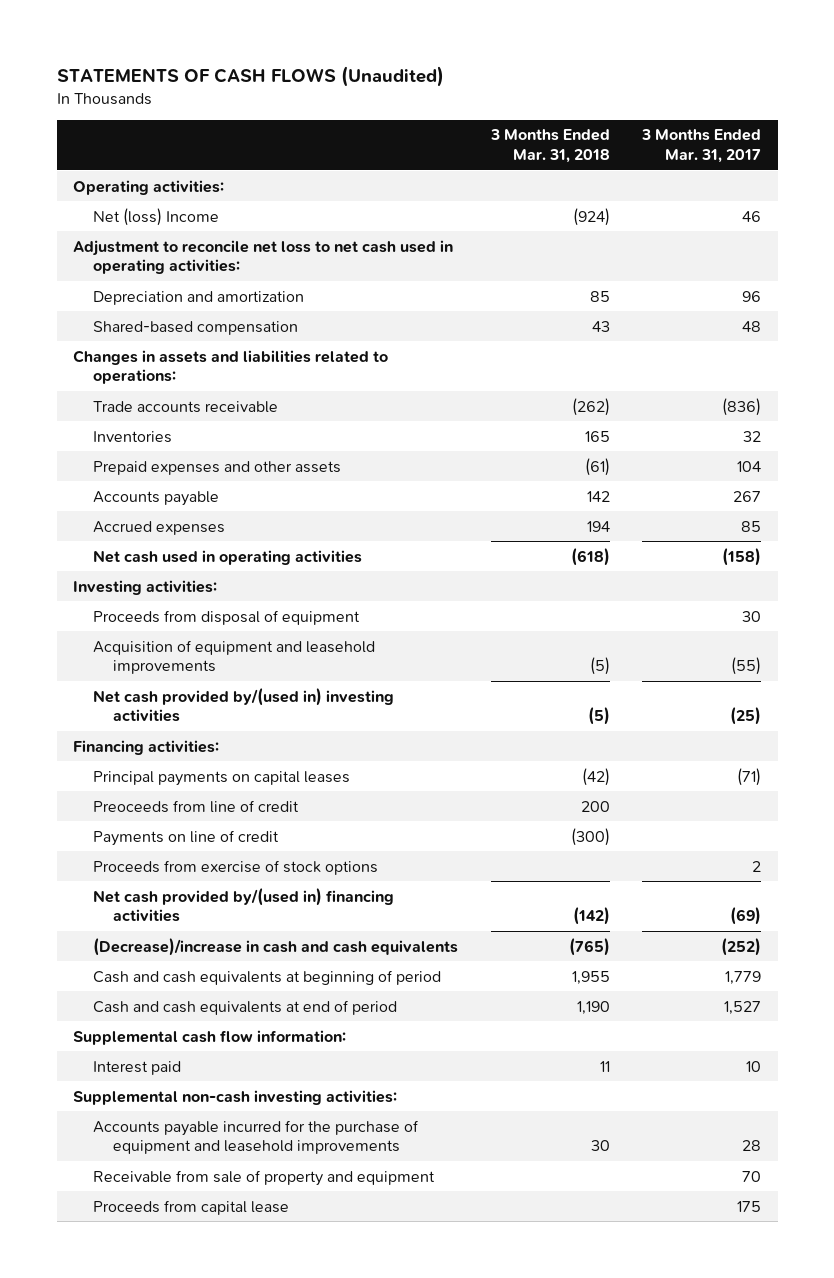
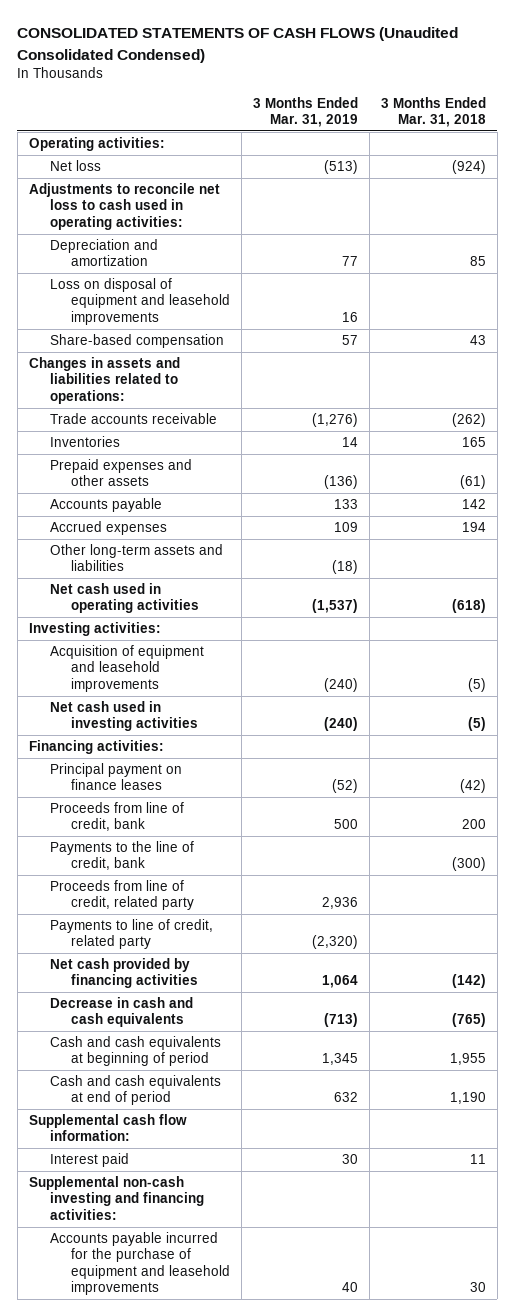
- STATEMENTS OF CASH FLOWS (Unaudited)
+ CONSOLIDATED STATEMENTS OF CASH FLOWS (Unaudited Consolidated Condensed)
- | 3 Months Ended Mar. 31, 2018 | 3 Months Ended Mar. 31, 2017
+ | 3 Months Ended Mar. 31, 2019 | 3 Months Ended Mar. 31, 2018
- Net (loss) Income | (924) | 46
- Adjustment to reconcile net loss to net cash used in operating activities:
+ Net loss | (513) | (924)
+ Adjustments to reconcile net loss to cash used in operating activities:
- Shared-based compensation | 43 | 48
+ Loss on disposal of equipment and leasehold improvements | 16 |
+ Share-based compensation | 57 | 43
+ Other long-term assets and liabilities | (18) |
- Proceeds from disposal of equipment | | 30
- Net cash provided by/(used in) investing activities | (5) | (25)
+ Net cash used in investing activities | (240) | (5)
- Principal payments on capital leases | (42) | (71)
- Preoceeds from line of credit | 200 |
- Payments on line of credit | (300) |
- Proceeds from exercise of stock options | | 2
- Net cash provided by/(used in) financing activities | (142) | (69)
- (Decrease)/increase in cash and cash equivalents | (765) | (252)
+ Principal payment on finance leases | (52) | (42)
+ Proceeds from line of credit, bank | 500 | 200
+ Payments to the line of credit, bank | | (300)
+ Proceeds from line of credit, related party | 2,936 |
+ Payments to line of credit, related party | (2,320) |
+ Net cash provided by financing activities | 1,064 | (142)
+ Decrease in cash and cash equivalents | (713) | (765)
- Supplemental non-cash investing activities:
+ Supplemental non-cash investing and financing activities:
- Receivable from sale of property and equipment | | 70
- Proceeds from capital lease | | 175

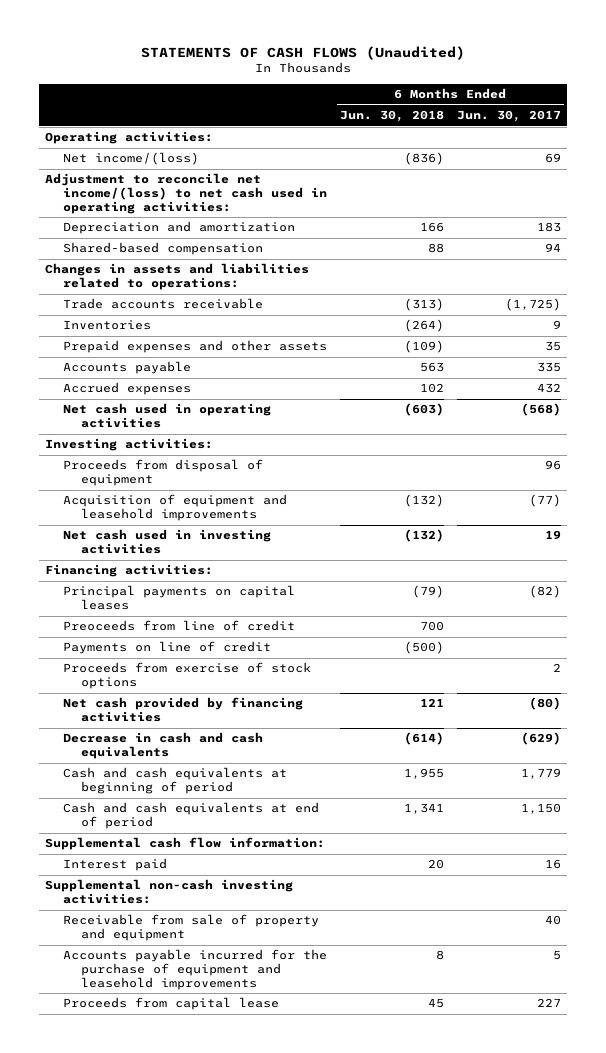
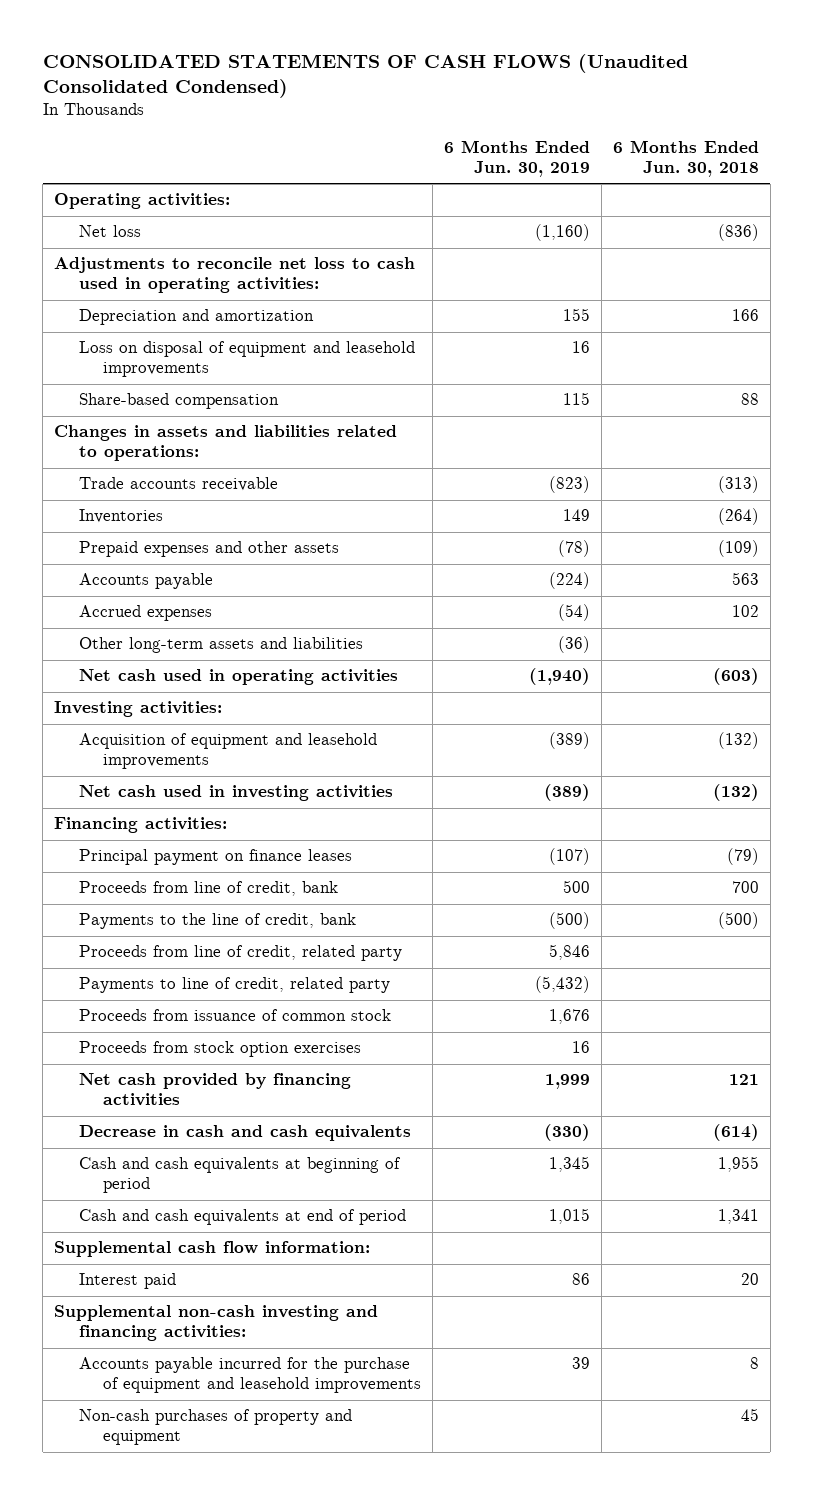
- STATEMENTS OF CASH FLOWS (Unaudited)
+ CONSOLIDATED STATEMENTS OF CASH FLOWS (Unaudited Consolidated Condensed)
- | 6 Months Ended Jun. 30, 2018 | 6 Months Ended Jun. 30, 2017
+ | 6 Months Ended Jun. 30, 2019 | 6 Months Ended Jun. 30, 2018
- Net income/(loss) | (836) | 69
- Adjustment to reconcile net income/(loss) to net cash used in operating activities:
+ Net loss | (1,160) | (836)
+ Adjustments to reconcile net loss to cash used in operating activities:
- Shared-based compensation | 88 | 94
+ Loss on disposal of equipment and leasehold improvements | 16 |
+ Share-based compensation | 115 | 88
+ Other long-term assets and liabilities | (36) |
- Proceeds from disposal of equipment | | 96
- Principal payments on capital leases | (79) | (82)
- Preoceeds from line of credit | 700 |
- Payments on line of credit | (500) |
- Proceeds from exercise of stock options | | 2
+ Principal payment on finance leases | (107) | (79)
+ Proceeds from line of credit, bank | 500 | 700
+ Payments to the line of credit, bank | (500) | (500)
+ Proceeds from line of credit, related party | 5,846 |
+ Payments to line of credit, related party | (5,432) |
+ Proceeds from issuance of common stock | 1,676 |
+ Proceeds from stock option exercises | 16 |
- Supplemental non-cash investing activities:
- Receivable from sale of property and equipment | | 40
+ Supplemental non-cash investing and financing activities:
- Proceeds from capital lease | 45 | 227
+ Non-cash purchases of property and equipment | | 45

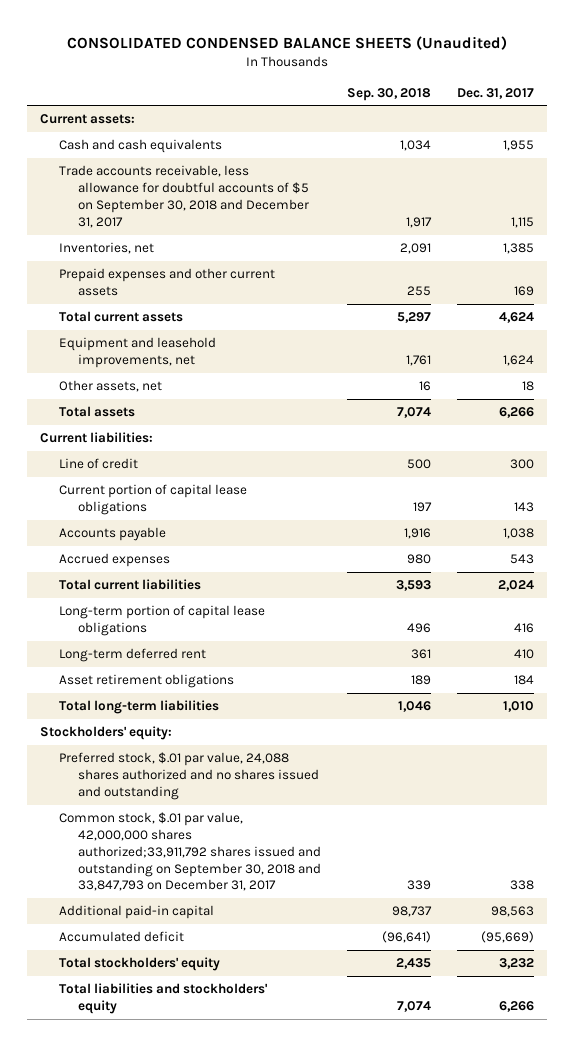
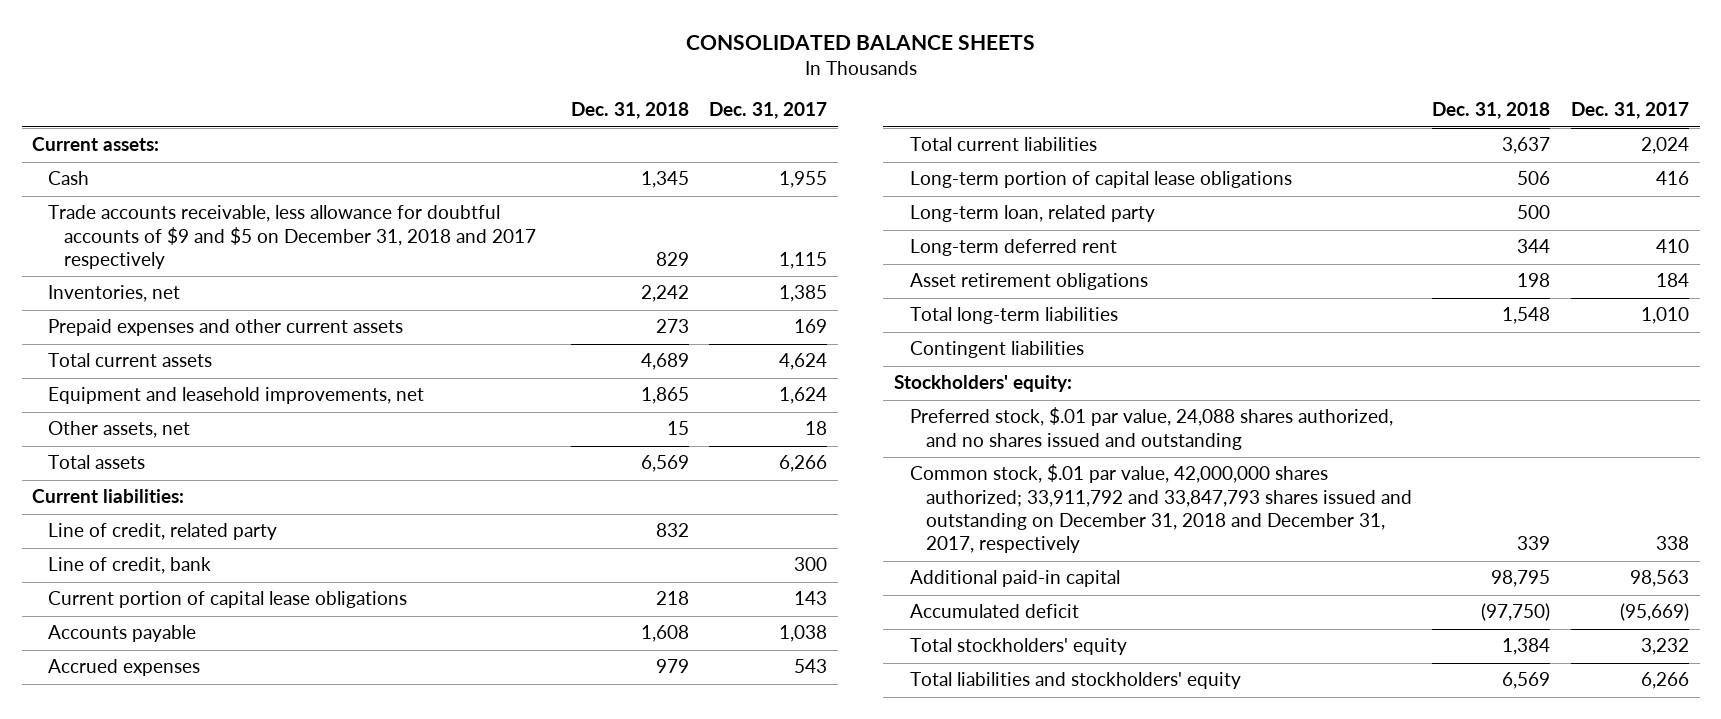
- CONSOLIDATED CONDENSED BALANCE SHEETS (Unaudited)
+ CONSOLIDATED BALANCE SHEETS
- | Sep. 30, 2018 | Dec. 31, 2017
+ | Dec. 31, 2018 | Dec. 31, 2017
- Cash and cash equivalents | 1,034 | 1,955
- Trade accounts receivable, less allowance for doubtful accounts of $5 on September 30, 2018 and December 31, 2017 | 1,917 | 1,115
+ Cash | 1,345 | 1,955
+ Trade accounts receivable, less allowance for doubtful accounts of $9 and $5 on December 31, 2018 and 2017 respectively | 829 | 1,115
- Line of credit | 500 | 300
+ Line of credit, related party | 832 |
+ Line of credit, bank | | 300
+ Long-term loan, related party | 500 |
+ Contingent liabilities
- Preferred stock, $.01 par value, 24,088 shares authorized and no shares issued and outstanding
- Common stock, $.01 par value, 42,000,000 shares authorized;33,911,792 shares issued and outstanding on September 30, 2018 and 33,847,793 on December 31, 2017 | 339 | 338
+ Preferred stock, $.01 par value, 24,088 shares authorized, and no shares issued and outstanding
+ Common stock, $.01 par value, 42,000,000 shares authorized; 33,911,792 and 33,847,793 shares issued and outstanding on December 31, 2018 and December 31, 2017, respectively | 339 | 338

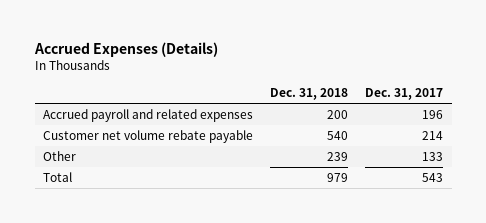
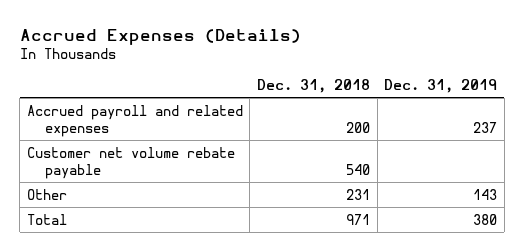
- | Dec. 31, 2018 | Dec. 31, 2017
+ | Dec. 31, 2018 | Dec. 31, 2019
- Other | 239 | 133
- Total | 979 | 543
+ Other | 231 | 143
+ Total | 971 | 380

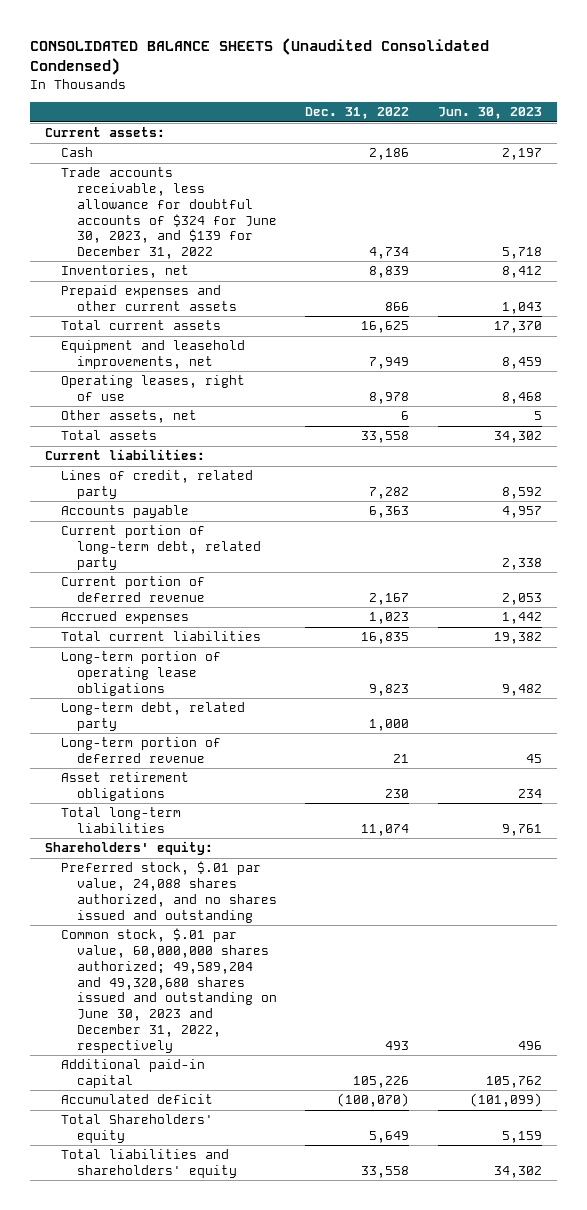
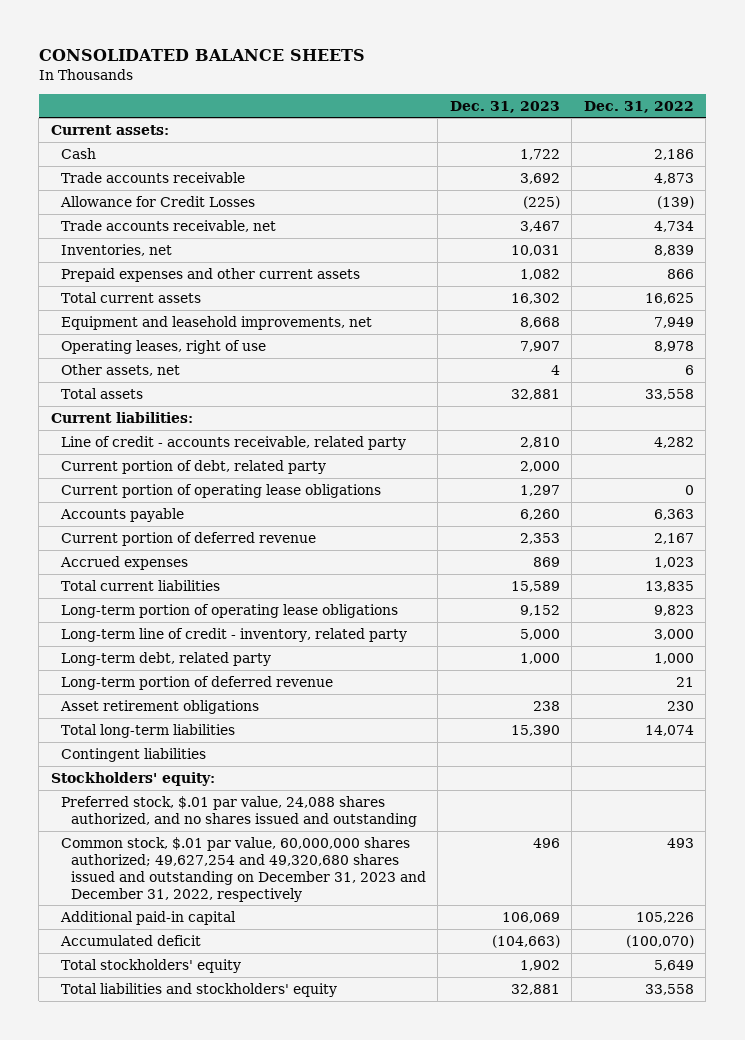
- CONSOLIDATED BALANCE SHEETS (Unaudited Consolidated Condensed)
+ CONSOLIDATED BALANCE SHEETS
- | Dec. 31, 2022 | Jun. 30, 2023
+ | Dec. 31, 2023 | Dec. 31, 2022
- Trade accounts receivable, less allowance for doubtful accounts of $324 for June 30, 2023, and $139 for December 31, 2022 | 4,734 | 5,718
+ Trade accounts receivable | 3,692 | 4,873
+ Allowance for Credit Losses | (225) | (139)
+ Trade accounts receivable, net | 3,467 | 4,734
- Lines of credit, related party | 7,282 | 8,592
+ Line of credit - accounts receivable, related party | 2,810 | 4,282
+ Current portion of debt, related party | 2,000 |
+ Current portion of operating lease obligations | 1,297 | 0
- Current portion of long-term debt, related party | | 2,338
- Total current liabilities | 16,835 | 19,382
+ Total current liabilities | 15,589 | 13,835
+ Long-term line of credit - inventory, related party | 5,000 | 3,000
- Total long-term liabilities | 11,074 | 9,761
- Shareholders' equity:
+ Total long-term liabilities | 15,390 | 14,074
+ Contingent liabilities
+ Stockholders' equity:
- Common stock, $.01 par value, 60,000,000 shares authorized; 49,589,204 and 49,320,680 shares issued and outstanding on June 30, 2023 and December 31, 2022, respectively | 493 | 496
+ Common stock, $.01 par value, 60,000,000 shares authorized; 49,627,254 and 49,320,680 shares issued and outstanding on December 31, 2023 and December 31, 2022, respectively | 496 | 493
- Total Shareholders' equity | 5,649 | 5,159
- Total liabilities and shareholders' equity | 33,558 | 34,302
+ Total stockholders' equity | 1,902 | 5,649
+ Total liabilities and stockholders' equity | 32,881 | 33,558

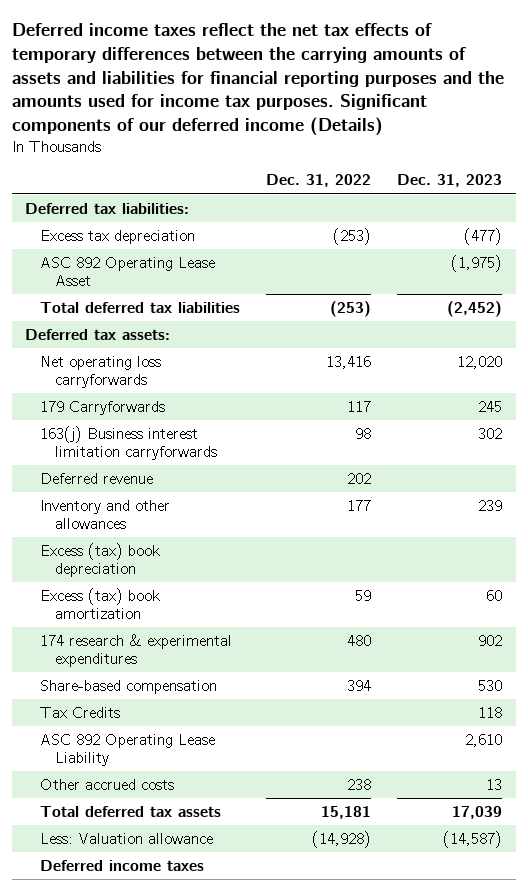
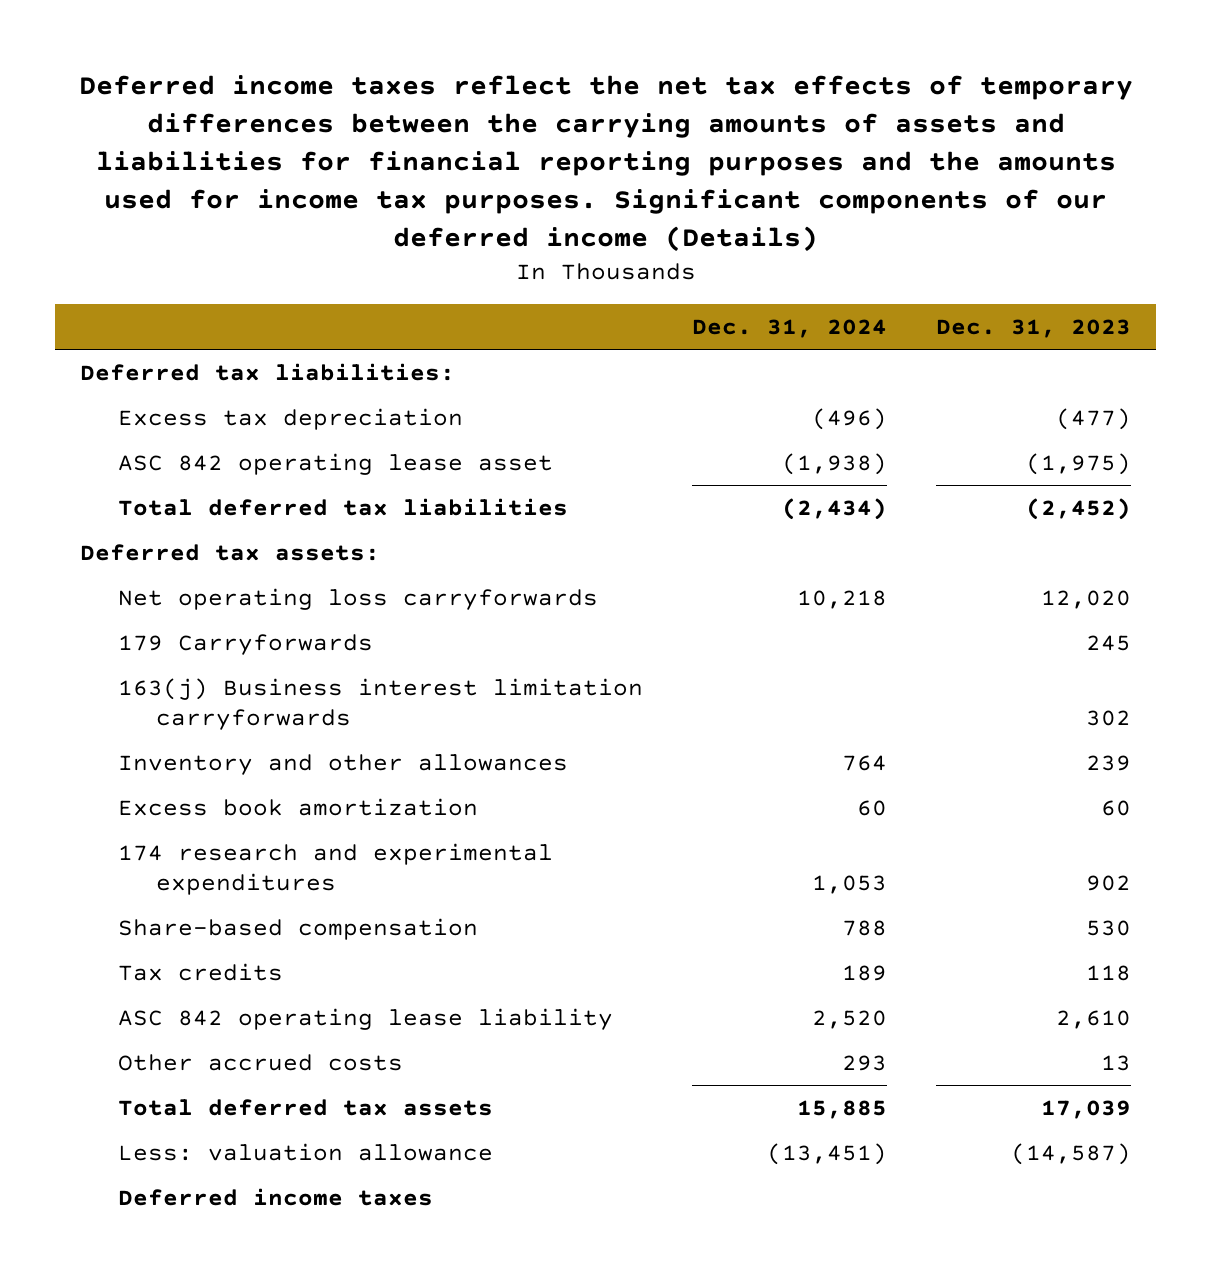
- | Dec. 31, 2022 | Dec. 31, 2023
+ | Dec. 31, 2024 | Dec. 31, 2023
- ASC 892 Operating Lease Asset | | (1,975)
+ ASC 842 operating lease asset | (1,938) | (1,975)
- Deferred revenue | 202 |
- Excess (tax) book depreciation
- Excess (tax) book amortization | 59 | 60
- 174 research & experimental expenditures | 480 | 902
+ Excess book amortization | 60 | 60
+ 174 research and experimental expenditures | 1,053 | 902
- Tax Credits | | 118
- ASC 892 Operating Lease Liability | | 2,610
+ Tax credits | 189 | 118
+ ASC 842 operating lease liability | 2,520 | 2,610
- Less: Valuation allowance | (14,928) | (14,587)
+ Less: valuation allowance | (13,451) | (14,587)

